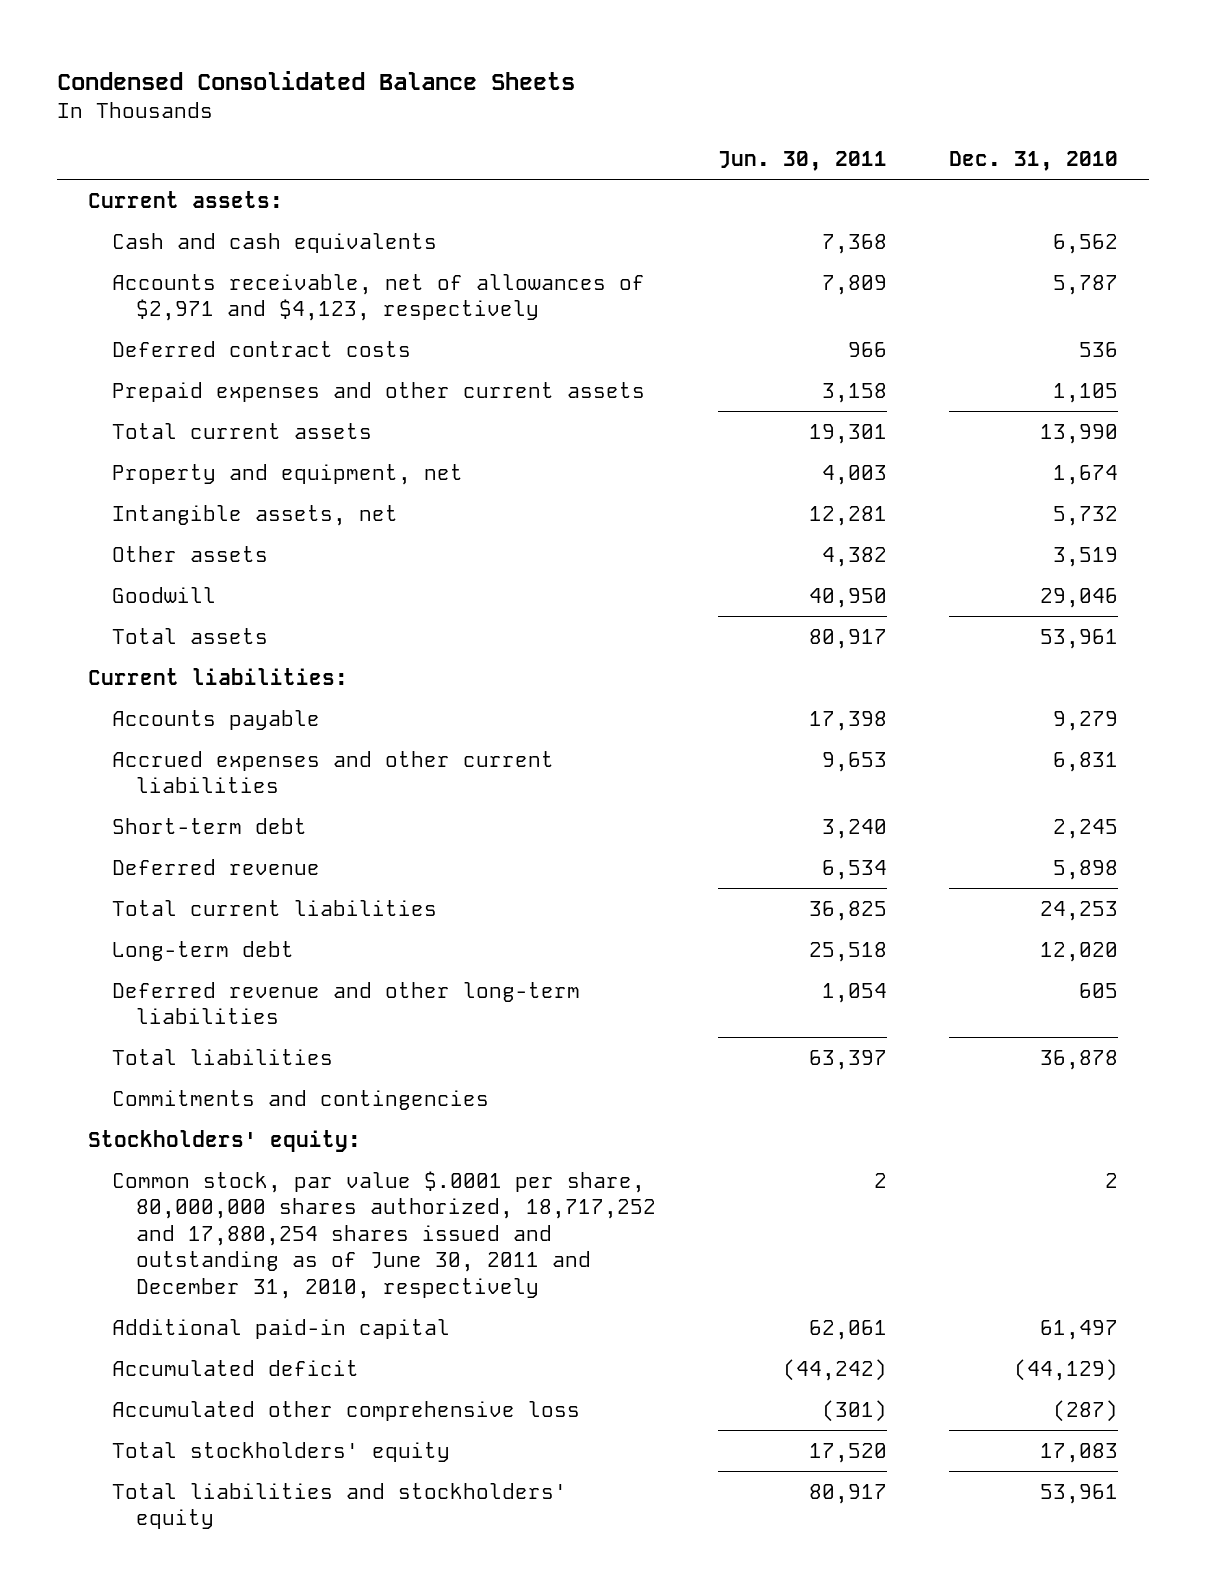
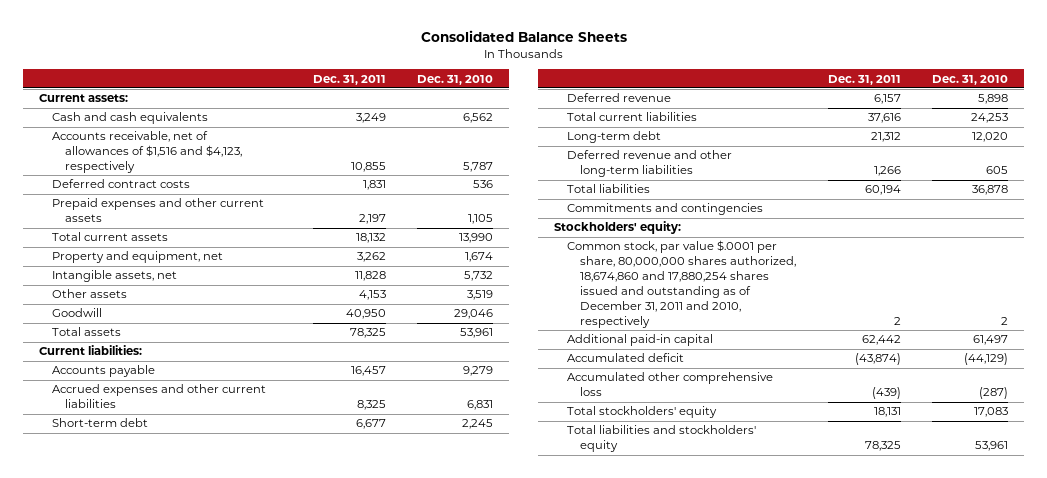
- Condensed Consolidated Balance Sheets
+ Consolidated Balance Sheets
- | Jun. 30, 2011 | Dec. 31, 2010
+ | Dec. 31, 2011 | Dec. 31, 2010
- Accounts receivable, net of allowances of $2,971 and $4,123, respectively | 7,809 | 5,787
+ Accounts receivable, net of allowances of $1,516 and $4,123, respectively | 10,855 | 5,787
- Common stock, par value $.0001 per share, 80,000,000 shares authorized, 18,717,252 and 17,880,254 shares issued and outstanding as of June 30, 2011 and December 31, 2010, respectively | 2 | 2
+ Common stock, par value $.0001 per share, 80,000,000 shares authorized, 18,674,860 and 17,880,254 shares issued and outstanding as of December 31, 2011 and 2010, respectively | 2 | 2

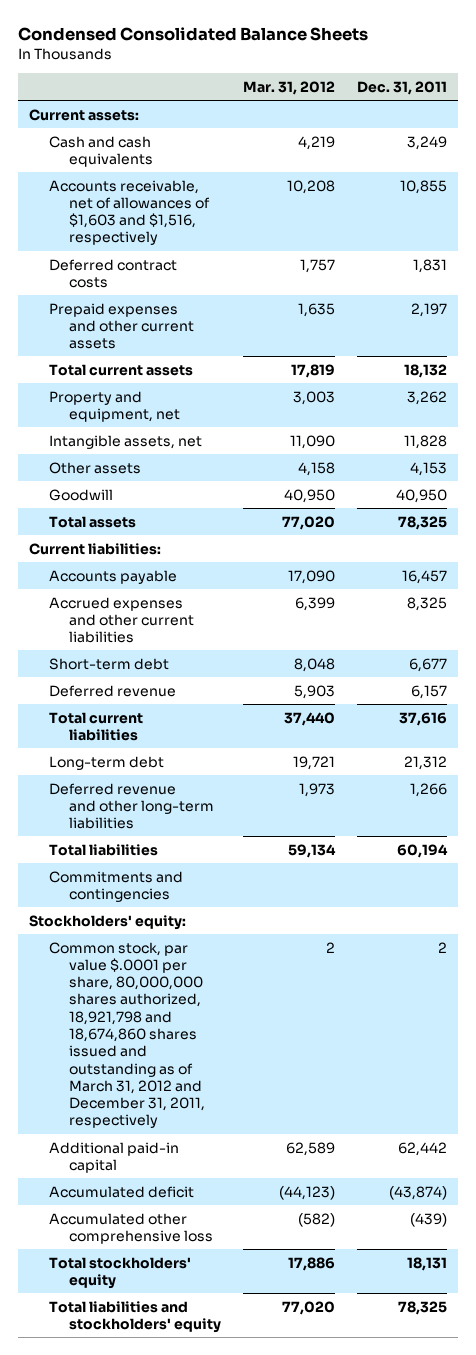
- Consolidated Balance Sheets
+ Condensed Consolidated Balance Sheets
- | Dec. 31, 2011 | Dec. 31, 2010
+ | Mar. 31, 2012 | Dec. 31, 2011
- Accounts receivable, net of allowances of $1,516 and $4,123, respectively | 10,855 | 5,787
+ Accounts receivable, net of allowances of $1,603 and $1,516, respectively | 10,208 | 10,855
- Common stock, par value $.0001 per share, 80,000,000 shares authorized, 18,674,860 and 17,880,254 shares issued and outstanding as of December 31, 2011 and 2010, respectively | 2 | 2
+ Common stock, par value $.0001 per share, 80,000,000 shares authorized, 18,921,798 and 18,674,860 shares issued and outstanding as of March 31, 2012 and December 31, 2011, respectively | 2 | 2

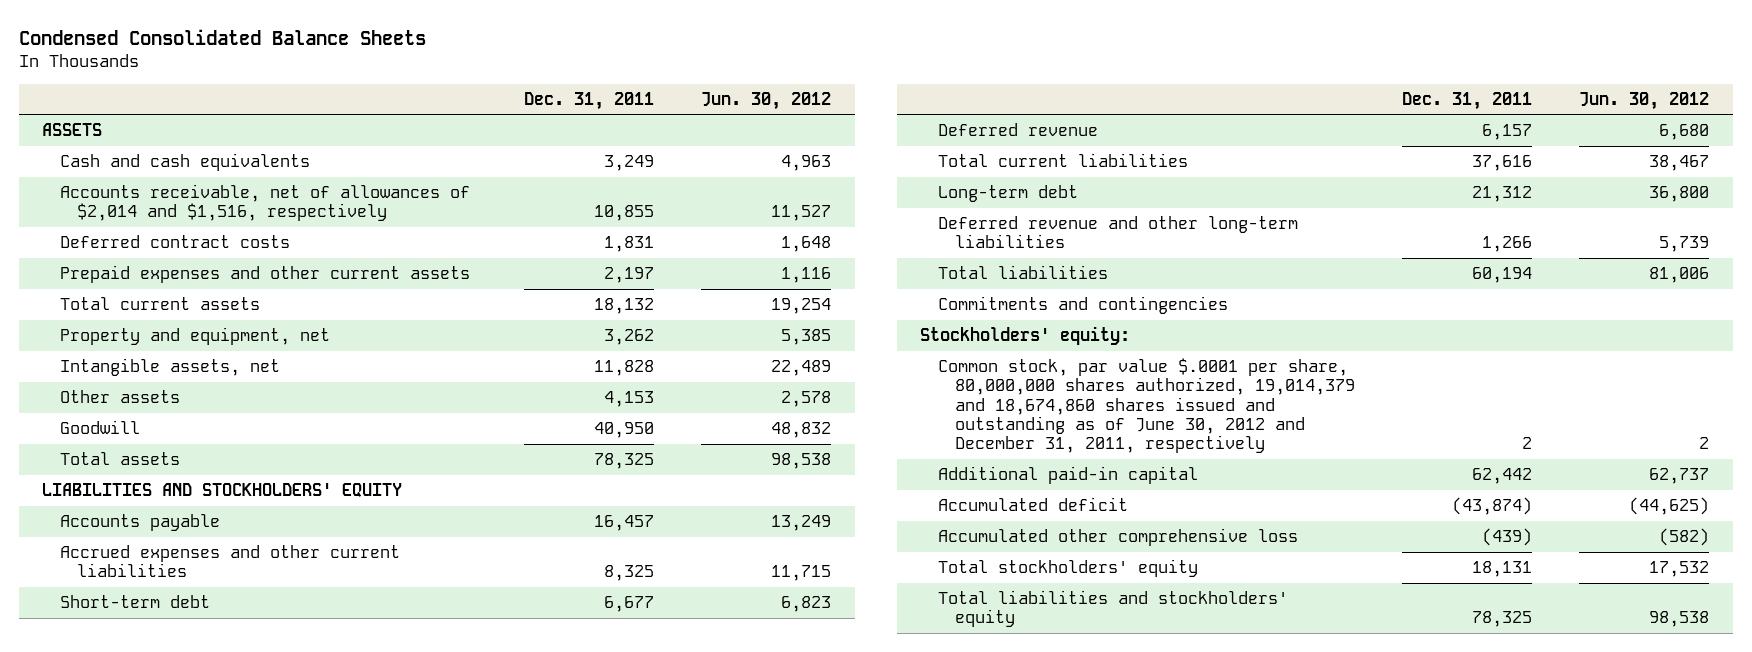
- | Mar. 31, 2012 | Dec. 31, 2011
+ | Dec. 31, 2011 | Jun. 30, 2012
- Current assets:
+ ASSETS
- Accounts receivable, net of allowances of $1,603 and $1,516, respectively | 10,208 | 10,855
+ Accounts receivable, net of allowances of $2,014 and $1,516, respectively | 10,855 | 11,527
- Current liabilities:
+ LIABILITIES AND STOCKHOLDERS' EQUITY
- Common stock, par value $.0001 per share, 80,000,000 shares authorized, 18,921,798 and 18,674,860 shares issued and outstanding as of March 31, 2012 and December 31, 2011, respectively | 2 | 2
+ Common stock, par value $.0001 per share, 80,000,000 shares authorized, 19,014,379 and 18,674,860 shares issued and outstanding as of June 30, 2012 and December 31, 2011, respectively | 2 | 2

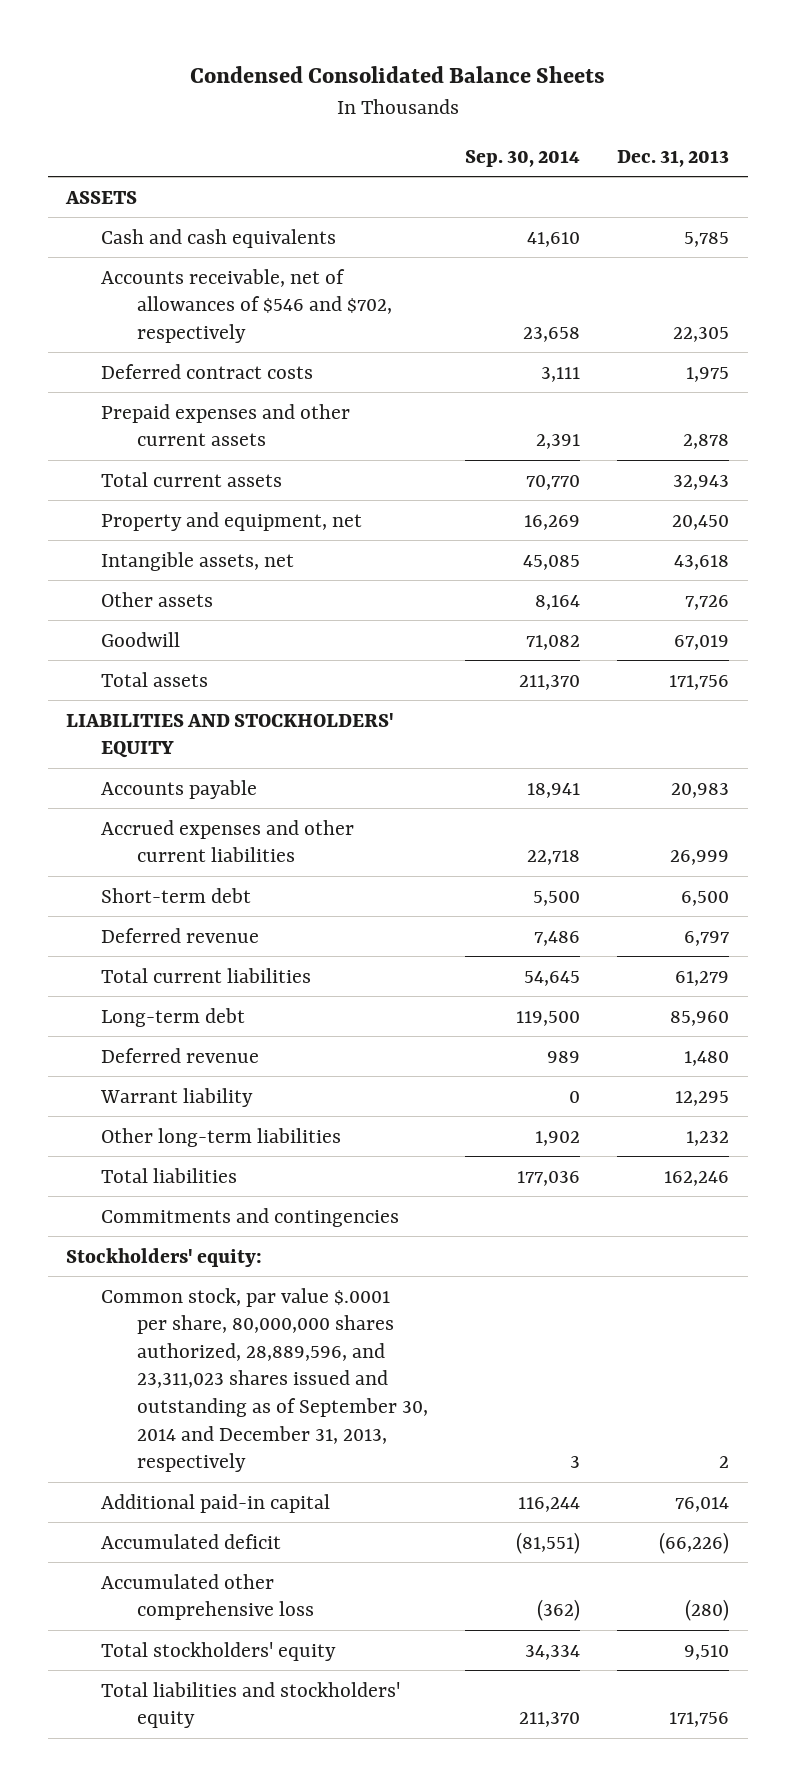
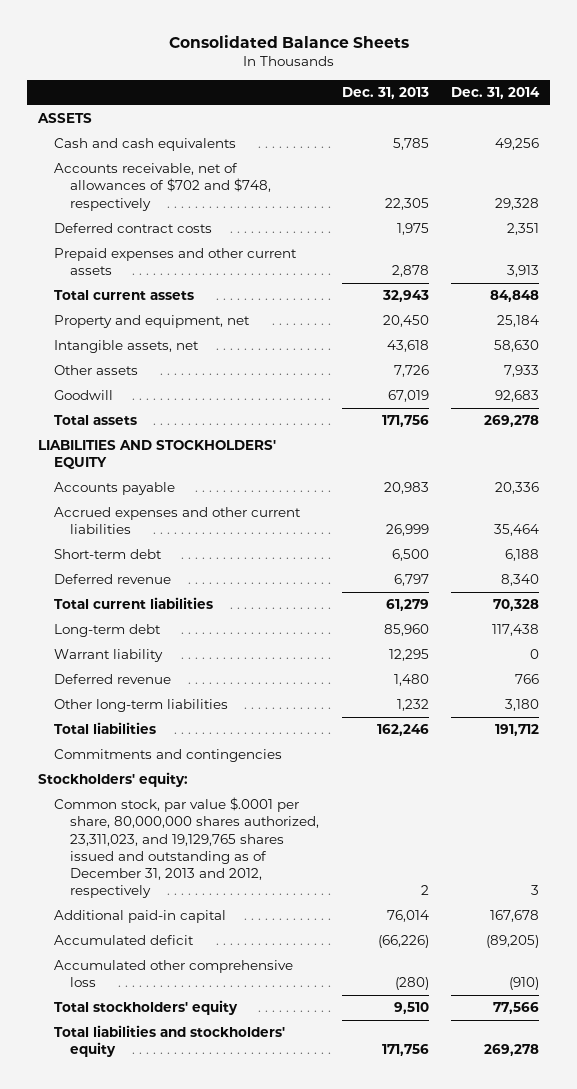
- Condensed Consolidated Balance Sheets
+ Consolidated Balance Sheets
- | Sep. 30, 2014 | Dec. 31, 2013
+ | Dec. 31, 2013 | Dec. 31, 2014
- Accounts receivable, net of allowances of $546 and $702, respectively | 23,658 | 22,305
+ Accounts receivable, net of allowances of $702 and $748, respectively | 22,305 | 29,328
moved down: Deferred revenue | 1,480 | 766
- Common stock, par value $.0001 per share, 80,000,000 shares authorized, 28,889,596, and 23,311,023 shares issued and outstanding as of September 30, 2014 and December 31, 2013, respectively | 3 | 2
+ Common stock, par value $.0001 per share, 80,000,000 shares authorized, 23,311,023, and 19,129,765 shares issued and outstanding as of December 31, 2013 and 2012, respectively | 2 | 3

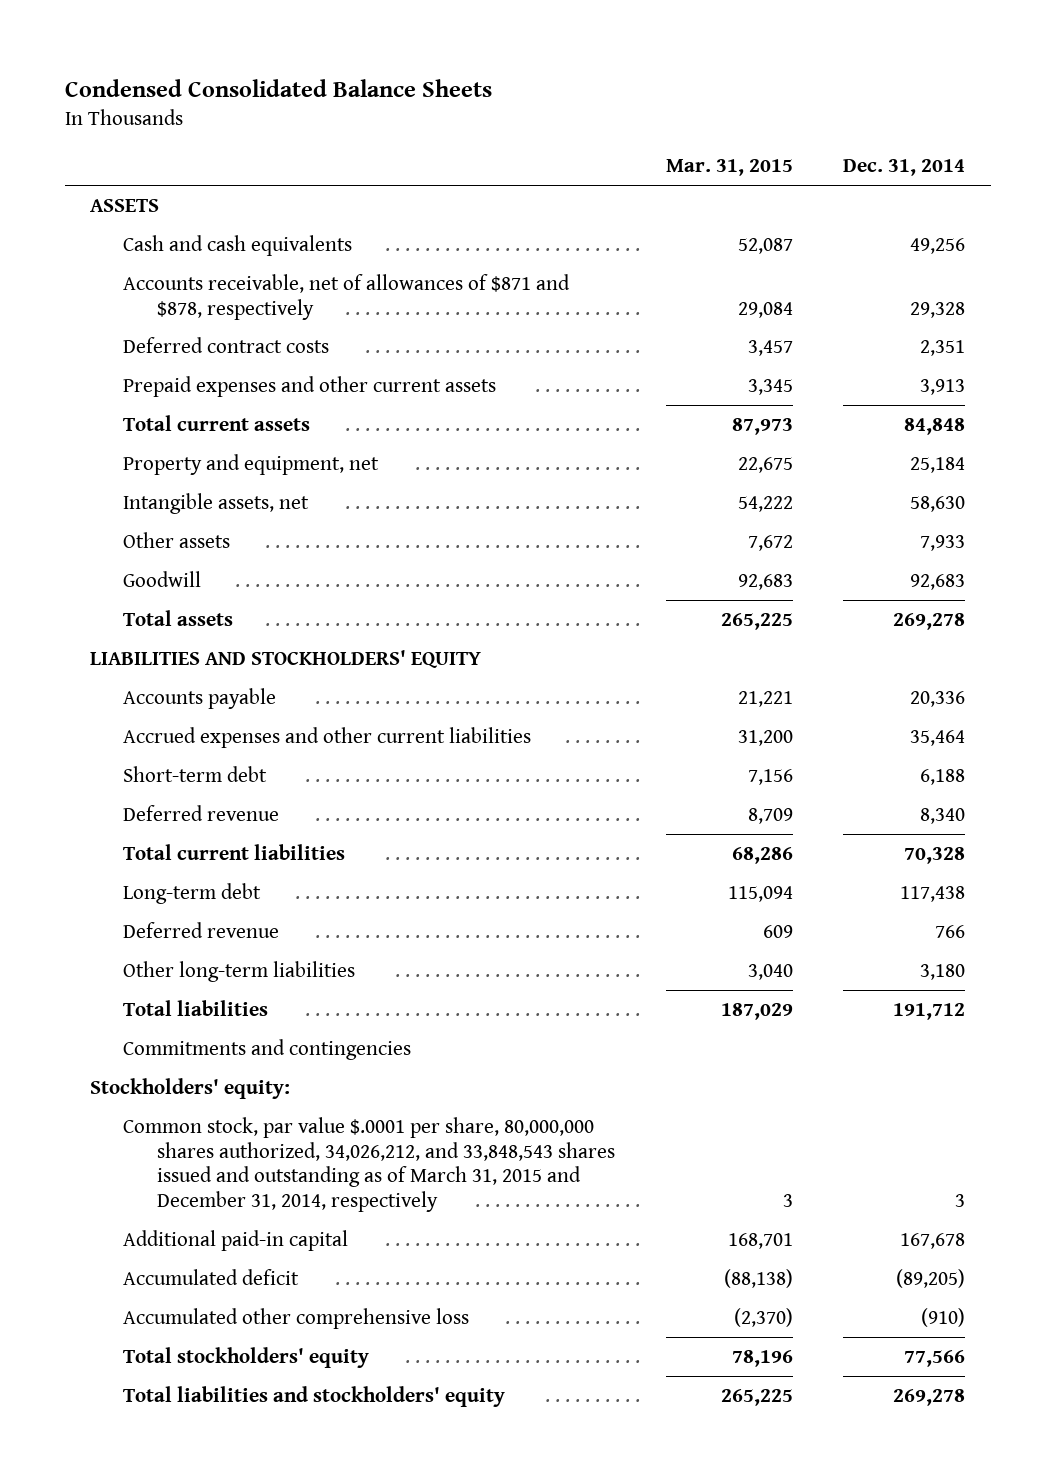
- Consolidated Balance Sheets
+ Condensed Consolidated Balance Sheets
- | Dec. 31, 2013 | Dec. 31, 2014
+ | Mar. 31, 2015 | Dec. 31, 2014
- Accounts receivable, net of allowances of $702 and $748, respectively | 22,305 | 29,328
+ Accounts receivable, net of allowances of $871 and $878, respectively | 29,084 | 29,328
- Warrant liability | 12,295 | 0
- Common stock, par value $.0001 per share, 80,000,000 shares authorized, 23,311,023, and 19,129,765 shares issued and outstanding as of December 31, 2013 and 2012, respectively | 2 | 3
+ Common stock, par value $.0001 per share, 80,000,000 shares authorized, 34,026,212, and 33,848,543 shares issued and outstanding as of March 31, 2015 and December 31, 2014, respectively | 3 | 3

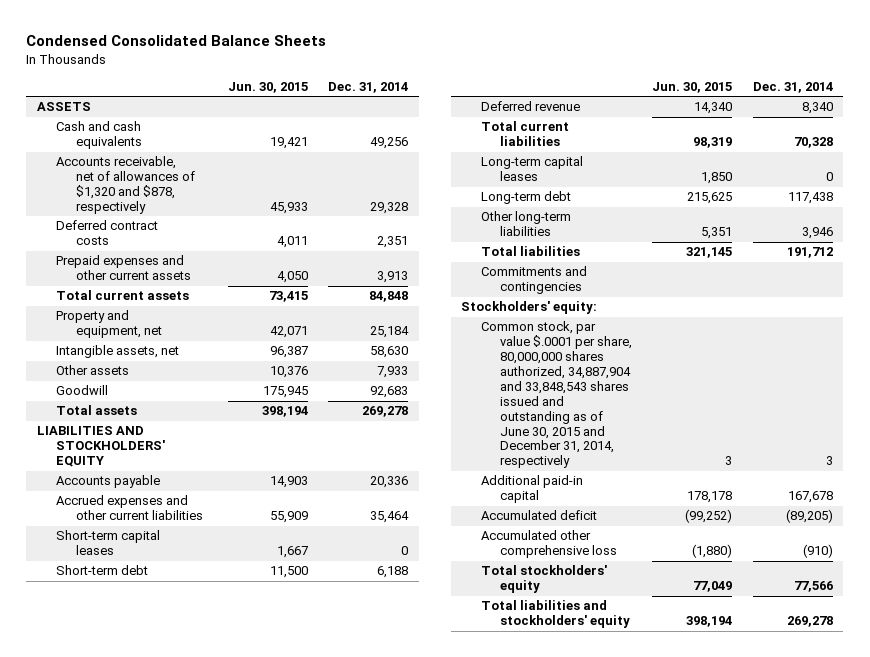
- | Mar. 31, 2015 | Dec. 31, 2014
+ | Jun. 30, 2015 | Dec. 31, 2014
- Accounts receivable, net of allowances of $871 and $878, respectively | 29,084 | 29,328
+ Accounts receivable, net of allowances of $1,320 and $878, respectively | 45,933 | 29,328
+ Short-term capital leases | 1,667 | 0
+ Long-term capital leases | 1,850 | 0
- Deferred revenue | 609 | 766
- Other long-term liabilities | 3,040 | 3,180
+ Other long-term liabilities | 5,351 | 3,946
- Common stock, par value $.0001 per share, 80,000,000 shares authorized, 34,026,212, and 33,848,543 shares issued and outstanding as of March 31, 2015 and December 31, 2014, respectively | 3 | 3
+ Common stock, par value $.0001 per share, 80,000,000 shares authorized, 34,887,904 and 33,848,543 shares issued and outstanding as of June 30, 2015 and December 31, 2014, respectively | 3 | 3

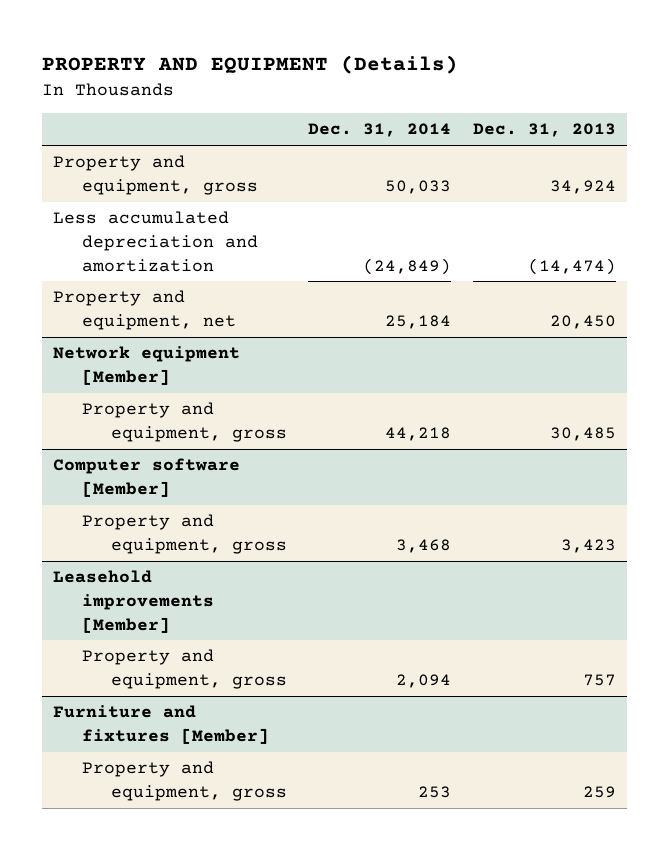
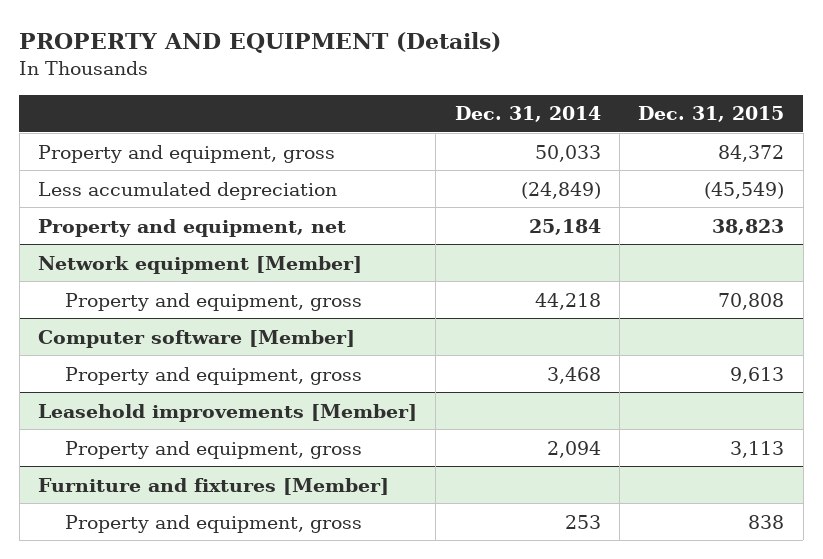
- | Dec. 31, 2014 | Dec. 31, 2013
+ | Dec. 31, 2014 | Dec. 31, 2015
- Less accumulated depreciation and amortization | (24,849) | (14,474)
+ Less accumulated depreciation | (24,849) | (45,549)

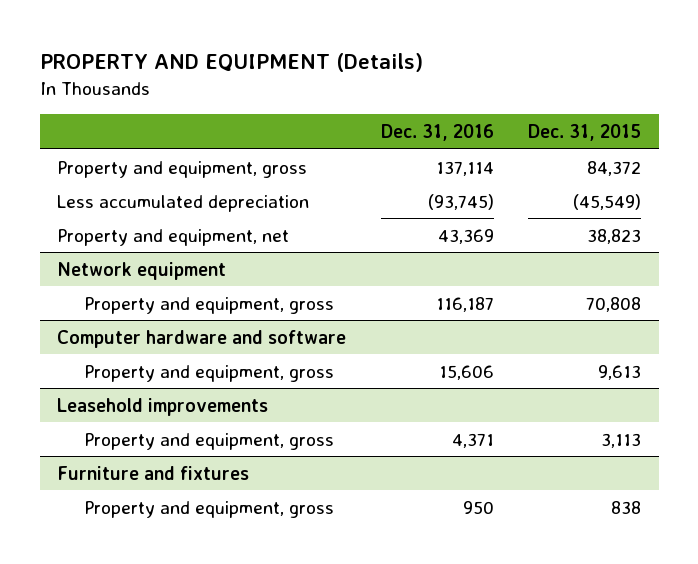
- | Dec. 31, 2014 | Dec. 31, 2015
+ | Dec. 31, 2016 | Dec. 31, 2015
- Network equipment [Member]
+ Network equipment
- Computer software [Member]
+ Computer hardware and software
- Leasehold improvements [Member]
+ Leasehold improvements
- Furniture and fixtures [Member]
+ Furniture and fixtures

